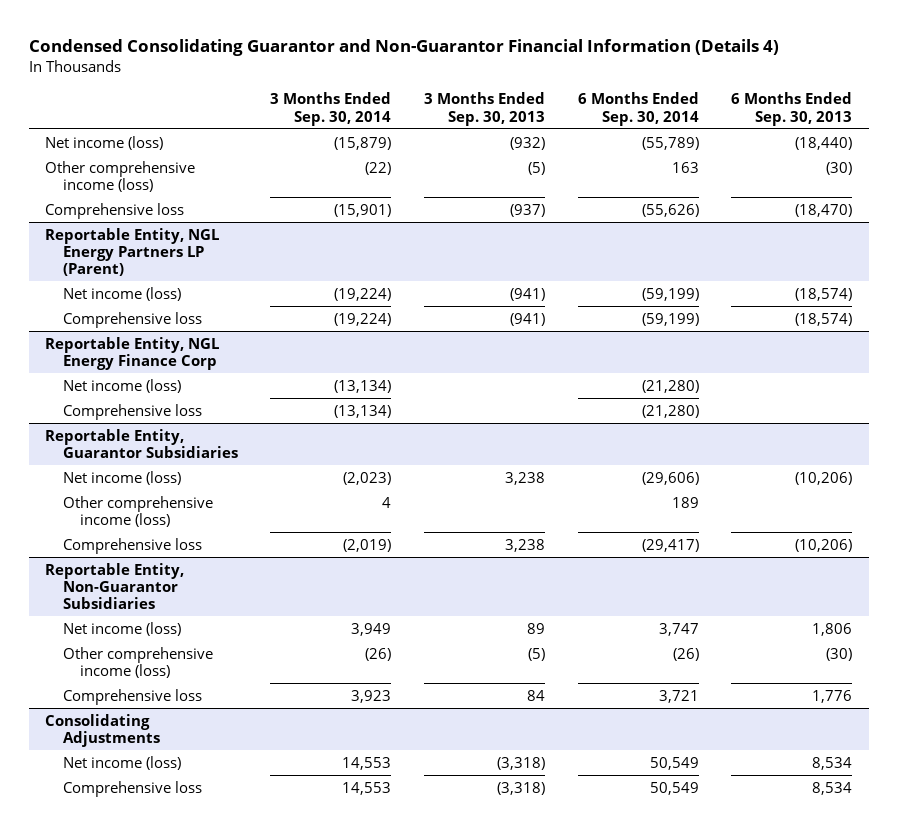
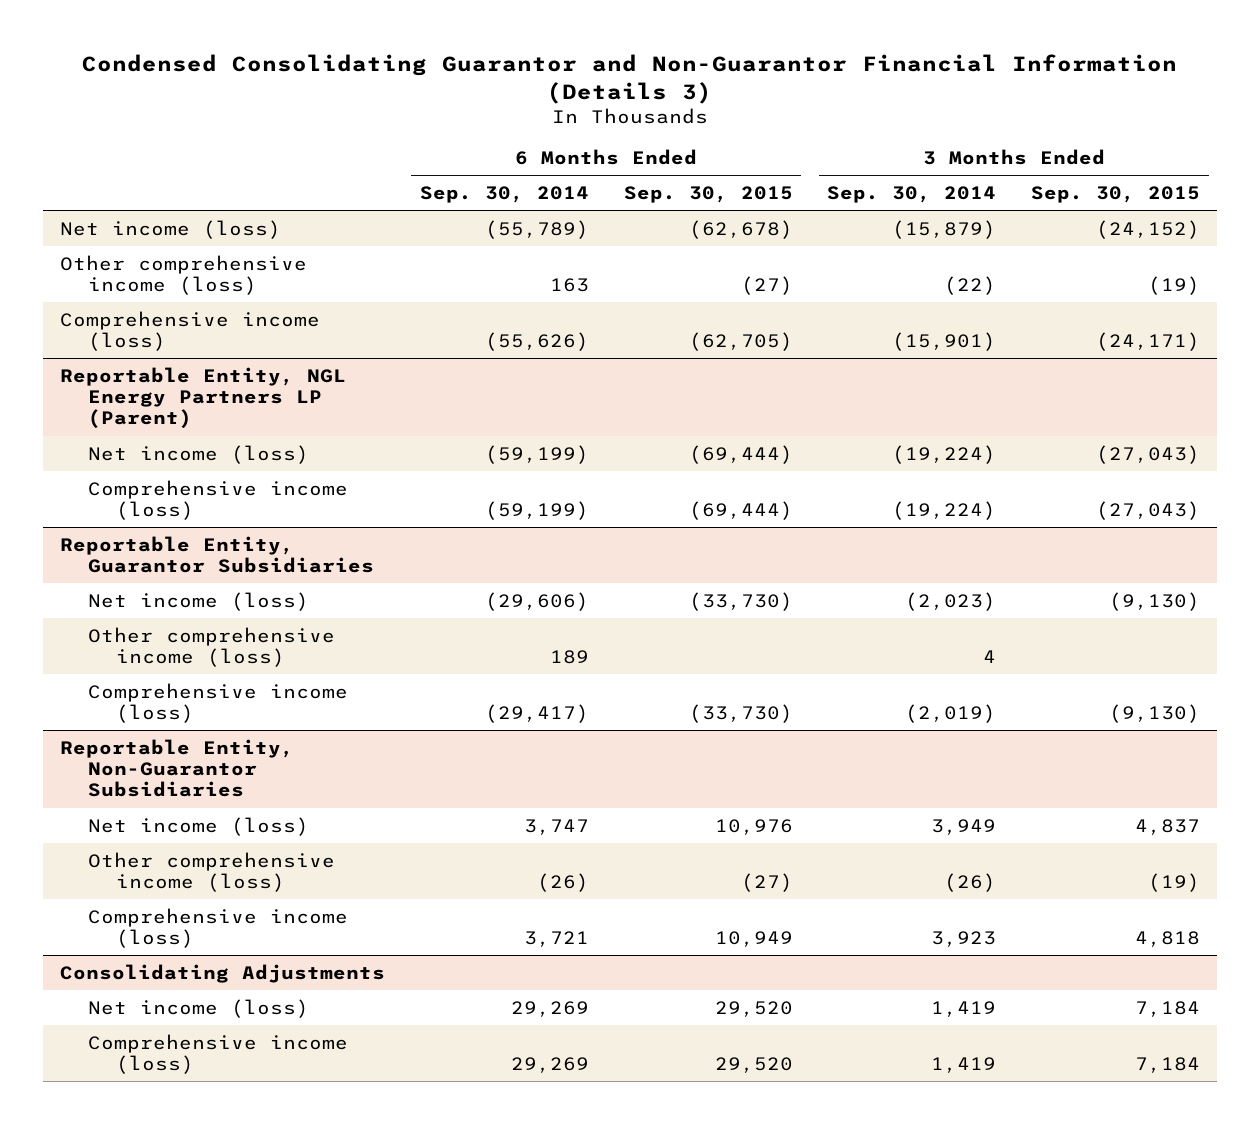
- Condensed Consolidating Guarantor and Non-Guarantor Financial Information (Details 4)
+ Condensed Consolidating Guarantor and Non-Guarantor Financial Information (Details 3)
- | 3 Months Ended Sep. 30, 2014 | 3 Months Ended Sep. 30, 2013 | 6 Months Ended Sep. 30, 2014 | 6 Months Ended Sep. 30, 2013
+ | 6 Months Ended Sep. 30, 2014 | 6 Months Ended Sep. 30, 2015 | 3 Months Ended Sep. 30, 2014 | 3 Months Ended Sep. 30, 2015
- Comprehensive loss | (15,901) | (937) | (55,626) | (18,470)
+ Comprehensive income (loss) | (55,626) | (62,705) | (15,901) | (24,171)
@ Reportable Entity, NGL Energy Partners LP (Parent)
- Comprehensive loss | (19,224) | (941) | (59,199) | (18,574)
- Reportable Entity, NGL Energy Finance Corp
- Net income (loss) | (13,134) | | (21,280) |
- Comprehensive loss | (13,134) | | (21,280) |
@ Reportable Entity, NGL Energy Partners LP (Parent)
+ Comprehensive income (loss) | (59,199) | (69,444) | (19,224) | (27,043)
@ Reportable Entity, Guarantor Subsidiaries
- Comprehensive loss | (2,019) | 3,238 | (29,417) | (10,206)
+ Comprehensive income (loss) | (29,417) | (33,730) | (2,019) | (9,130)
@ Reportable Entity, Non-Guarantor Subsidiaries
- Comprehensive loss | 3,923 | 84 | 3,721 | 1,776
+ Comprehensive income (loss) | 3,721 | 10,949 | 3,923 | 4,818
@ Consolidating Adjustments
- Net income (loss) | 14,553 | (3,318) | 50,549 | 8,534
- Comprehensive loss | 14,553 | (3,318) | 50,549 | 8,534
+ Net income (loss) | 29,269 | 29,520 | 1,419 | 7,184
+ Comprehensive income (loss) | 29,269 | 29,520 | 1,419 | 7,184

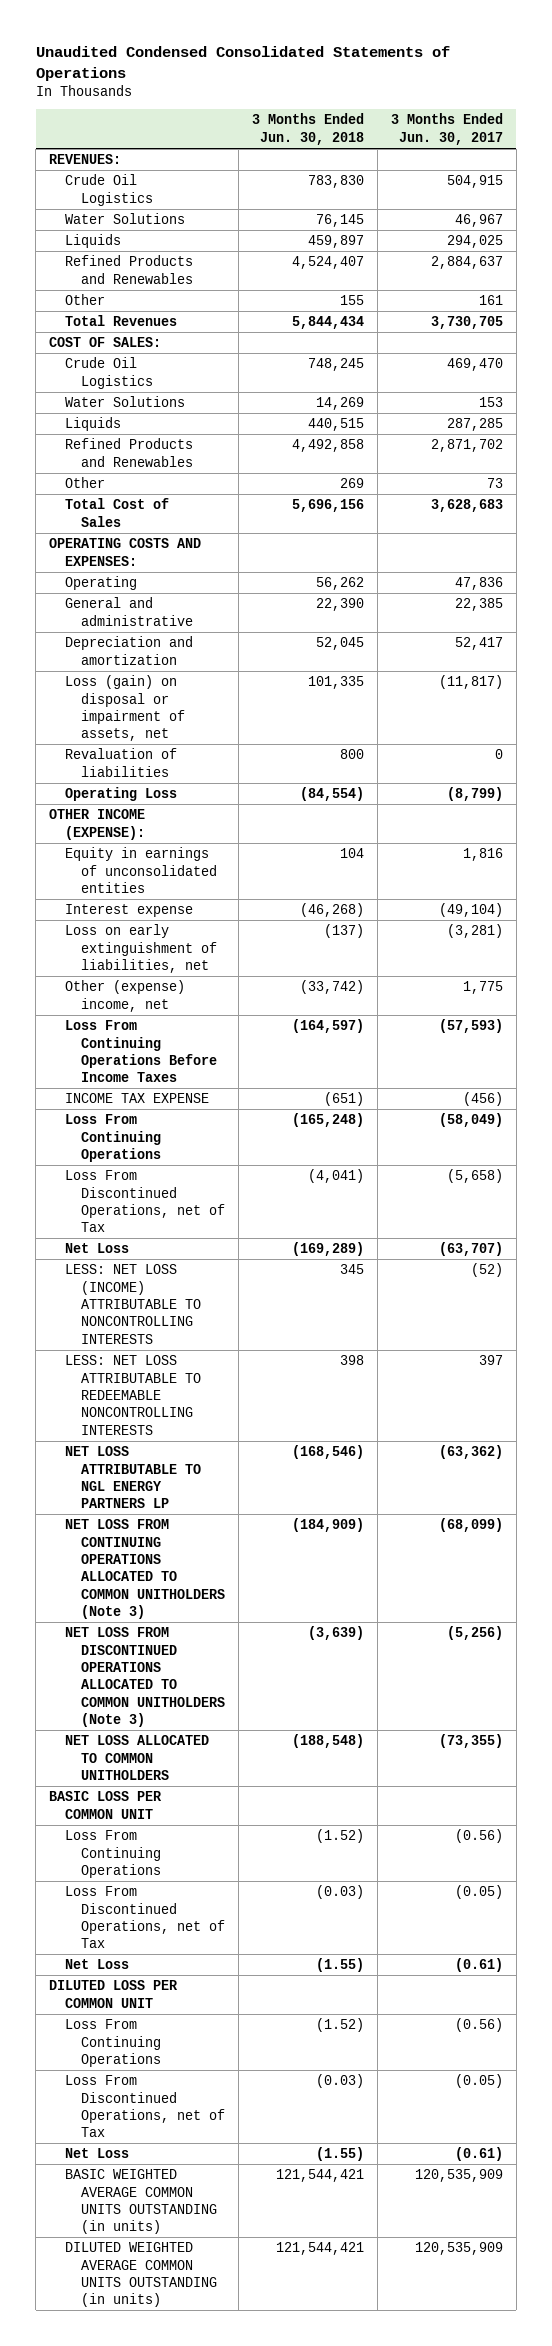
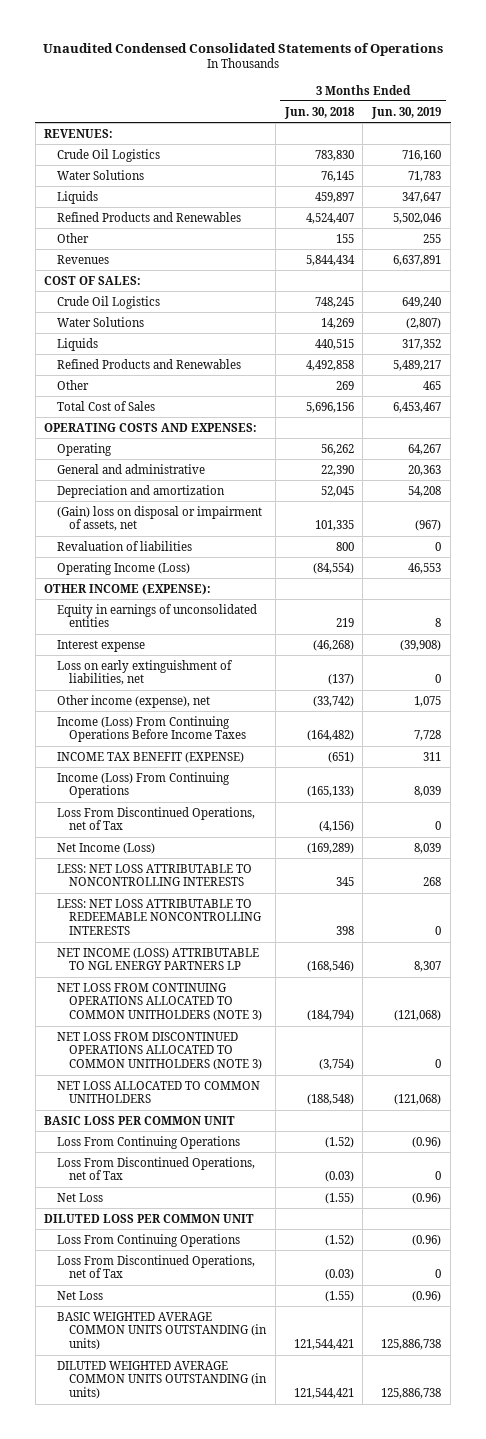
- | 3 Months Ended Jun. 30, 2018 | 3 Months Ended Jun. 30, 2017
+ | 3 Months Ended Jun. 30, 2018 | 3 Months Ended Jun. 30, 2019
- Total Revenues | 5,844,434 | 3,730,705
+ Revenues | 5,844,434 | 6,637,891
- Loss (gain) on disposal or impairment of assets, net | 101,335 | (11,817)
+ (Gain) loss on disposal or impairment of assets, net | 101,335 | (967)
- Operating Loss | (84,554) | (8,799)
+ Operating Income (Loss) | (84,554) | 46,553
- Equity in earnings of unconsolidated entities | 104 | 1,816
+ Equity in earnings of unconsolidated entities | 219 | 8
- Other (expense) income, net | (33,742) | 1,775
- Loss From Continuing Operations Before Income Taxes | (164,597) | (57,593)
- INCOME TAX EXPENSE | (651) | (456)
- Loss From Continuing Operations | (165,248) | (58,049)
- Loss From Discontinued Operations, net of Tax | (4,041) | (5,658)
- Net Loss | (169,289) | (63,707)
- LESS: NET LOSS (INCOME) ATTRIBUTABLE TO NONCONTROLLING INTERESTS | 345 | (52)
+ Other income (expense), net | (33,742) | 1,075
+ Income (Loss) From Continuing Operations Before Income Taxes | (164,482) | 7,728
+ INCOME TAX BENEFIT (EXPENSE) | (651) | 311
+ Income (Loss) From Continuing Operations | (165,133) | 8,039
+ Loss From Discontinued Operations, net of Tax | (4,156) | 0
+ Net Income (Loss) | (169,289) | 8,039
+ LESS: NET LOSS ATTRIBUTABLE TO NONCONTROLLING INTERESTS | 345 | 268
- NET LOSS ATTRIBUTABLE TO NGL ENERGY PARTNERS LP | (168,546) | (63,362)
- NET LOSS FROM CONTINUING OPERATIONS ALLOCATED TO COMMON UNITHOLDERS (Note 3) | (184,909) | (68,099)
- NET LOSS FROM DISCONTINUED OPERATIONS ALLOCATED TO COMMON UNITHOLDERS (Note 3) | (3,639) | (5,256)
+ NET INCOME (LOSS) ATTRIBUTABLE TO NGL ENERGY PARTNERS LP | (168,546) | 8,307
+ NET LOSS FROM CONTINUING OPERATIONS ALLOCATED TO COMMON UNITHOLDERS (NOTE 3) | (184,794) | (121,068)
+ NET LOSS FROM DISCONTINUED OPERATIONS ALLOCATED TO COMMON UNITHOLDERS (NOTE 3) | (3,754) | 0

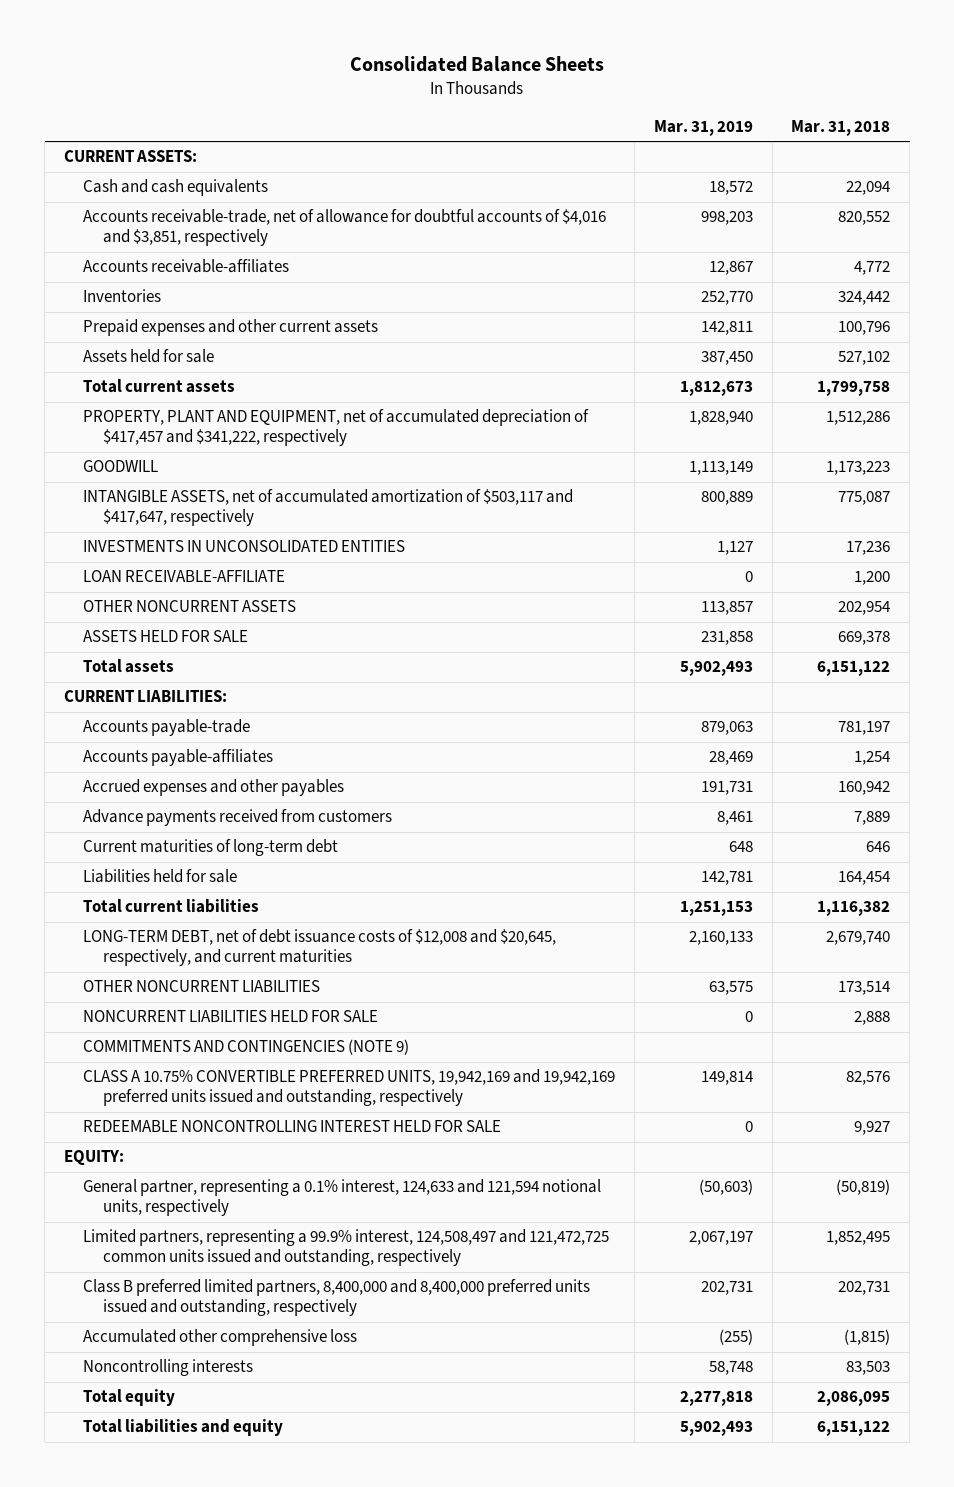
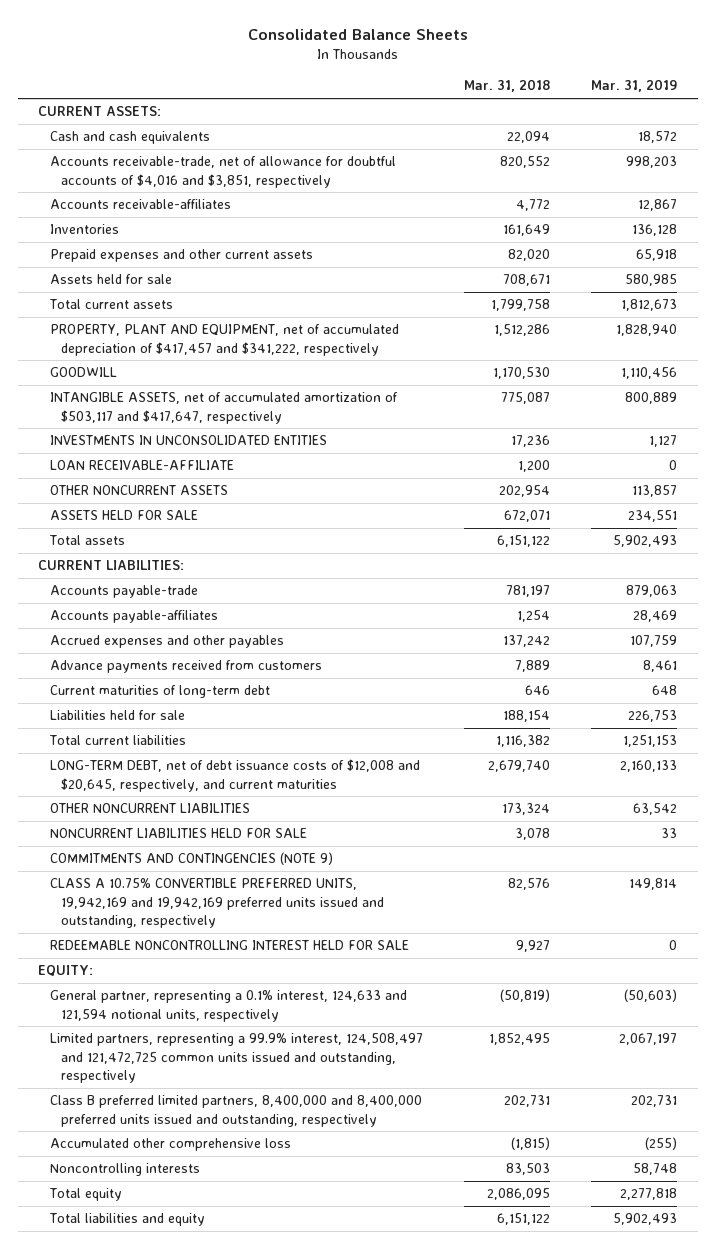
- | Mar. 31, 2019 | Mar. 31, 2018
+ | Mar. 31, 2018 | Mar. 31, 2019
- Inventories | 252,770 | 324,442
- Prepaid expenses and other current assets | 142,811 | 100,796
- Assets held for sale | 387,450 | 527,102
+ Inventories | 161,649 | 136,128
+ Prepaid expenses and other current assets | 82,020 | 65,918
+ Assets held for sale | 708,671 | 580,985
- GOODWILL | 1,113,149 | 1,173,223
+ GOODWILL | 1,170,530 | 1,110,456
- ASSETS HELD FOR SALE | 231,858 | 669,378
+ ASSETS HELD FOR SALE | 672,071 | 234,551
- Accrued expenses and other payables | 191,731 | 160,942
+ Accrued expenses and other payables | 137,242 | 107,759
- Liabilities held for sale | 142,781 | 164,454
+ Liabilities held for sale | 188,154 | 226,753
- OTHER NONCURRENT LIABILITIES | 63,575 | 173,514
- NONCURRENT LIABILITIES HELD FOR SALE | 0 | 2,888
+ OTHER NONCURRENT LIABILITIES | 173,324 | 63,542
+ NONCURRENT LIABILITIES HELD FOR SALE | 3,078 | 33

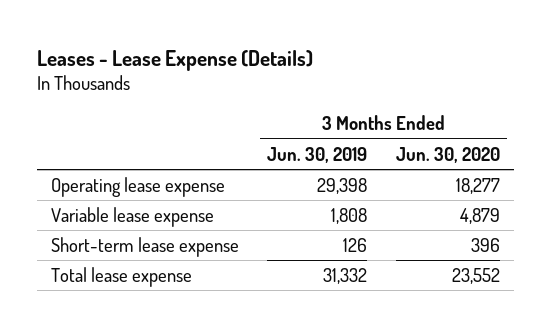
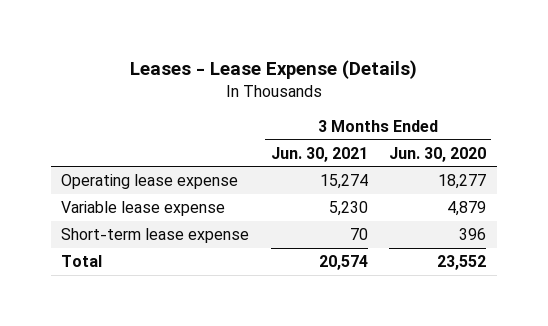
- | 3 Months Ended Jun. 30, 2019 | 3 Months Ended Jun. 30, 2020
+ | 3 Months Ended Jun. 30, 2021 | 3 Months Ended Jun. 30, 2020
- Total lease expense | 31,332 | 23,552
+ Total | 20,574 | 23,552

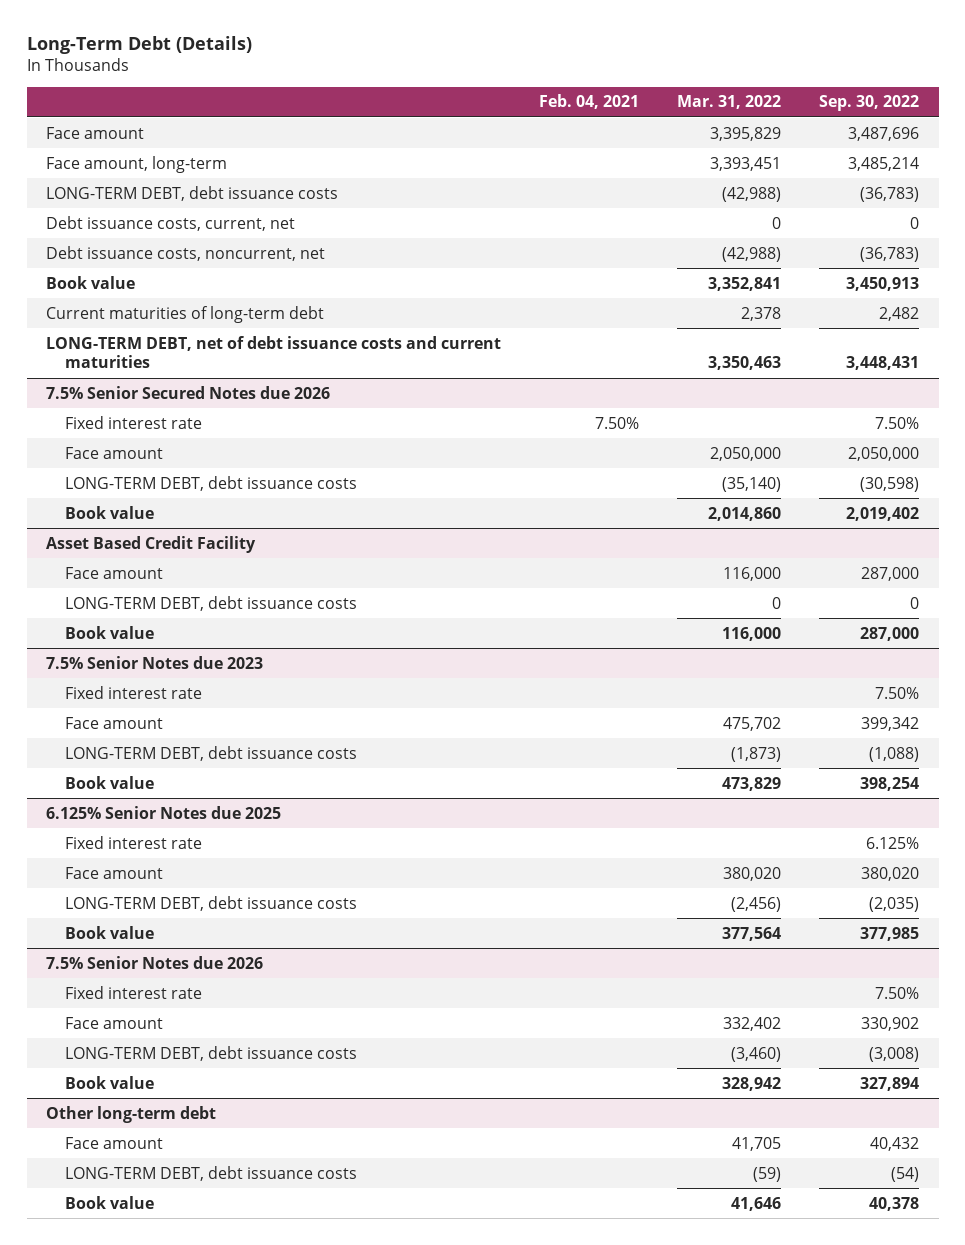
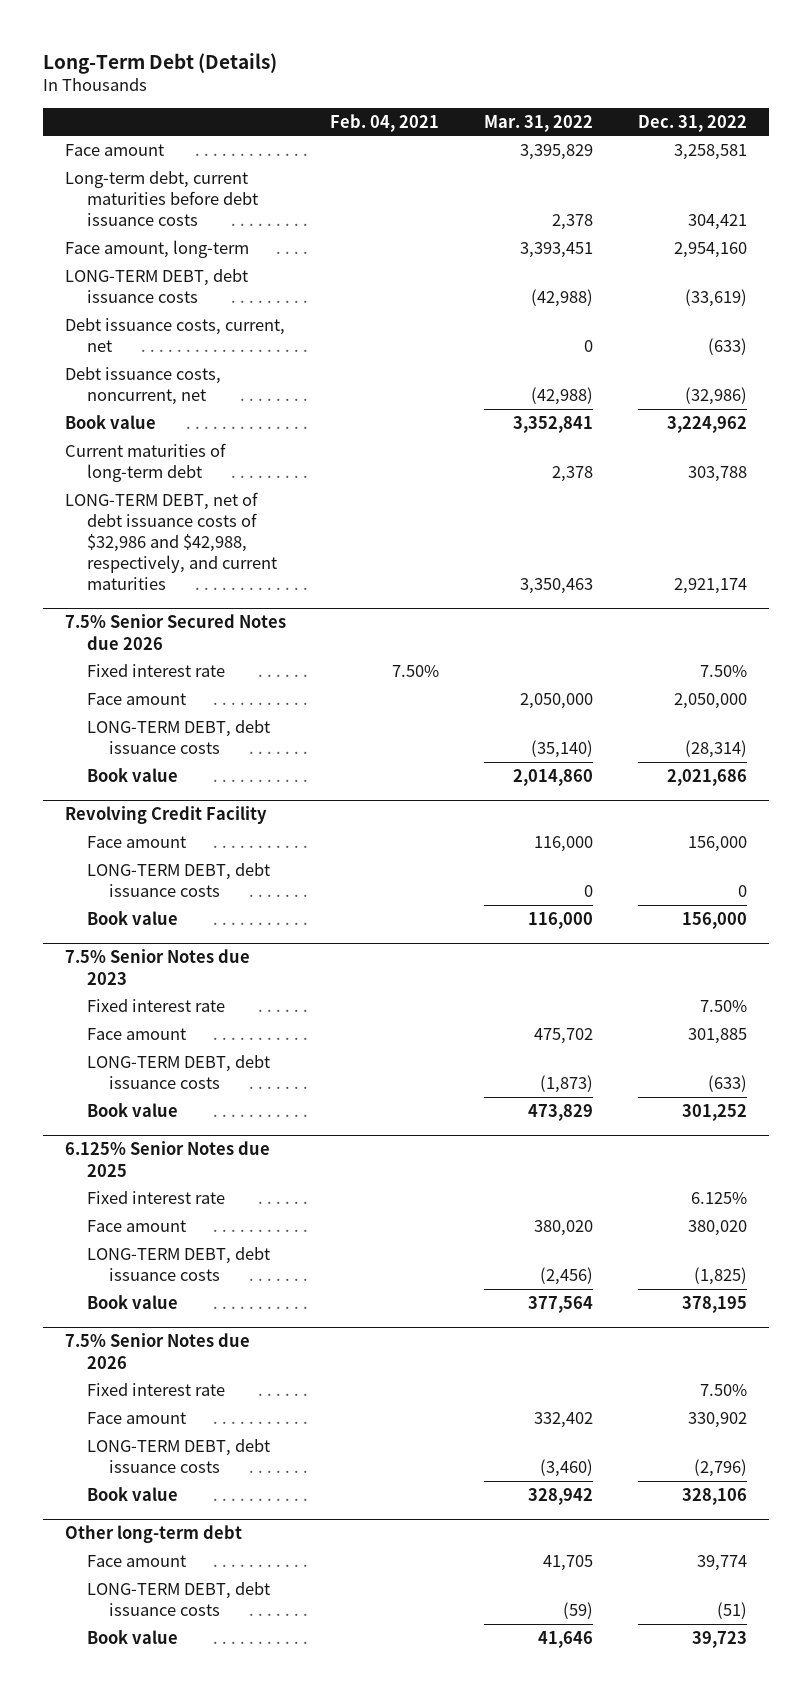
- | Feb. 04, 2021 | Mar. 31, 2022 | Sep. 30, 2022
+ | Feb. 04, 2021 | Mar. 31, 2022 | Dec. 31, 2022
+ Long-term debt, current maturities before debt issuance costs | | 2,378 | 304,421
- LONG-TERM DEBT, net of debt issuance costs and current maturities | | 3,350,463 | 3,448,431
+ LONG-TERM DEBT, net of debt issuance costs of $32,986 and $42,988, respectively, and current maturities | | 3,350,463 | 2,921,174
- Asset Based Credit Facility
+ Revolving Credit Facility

